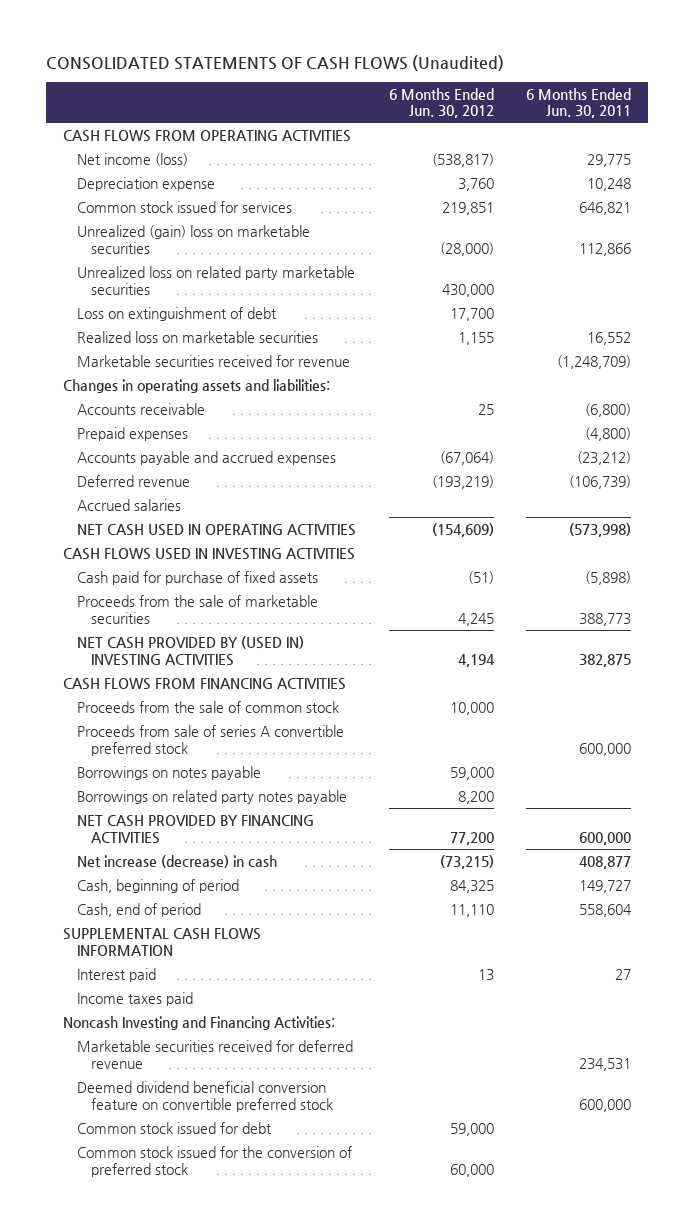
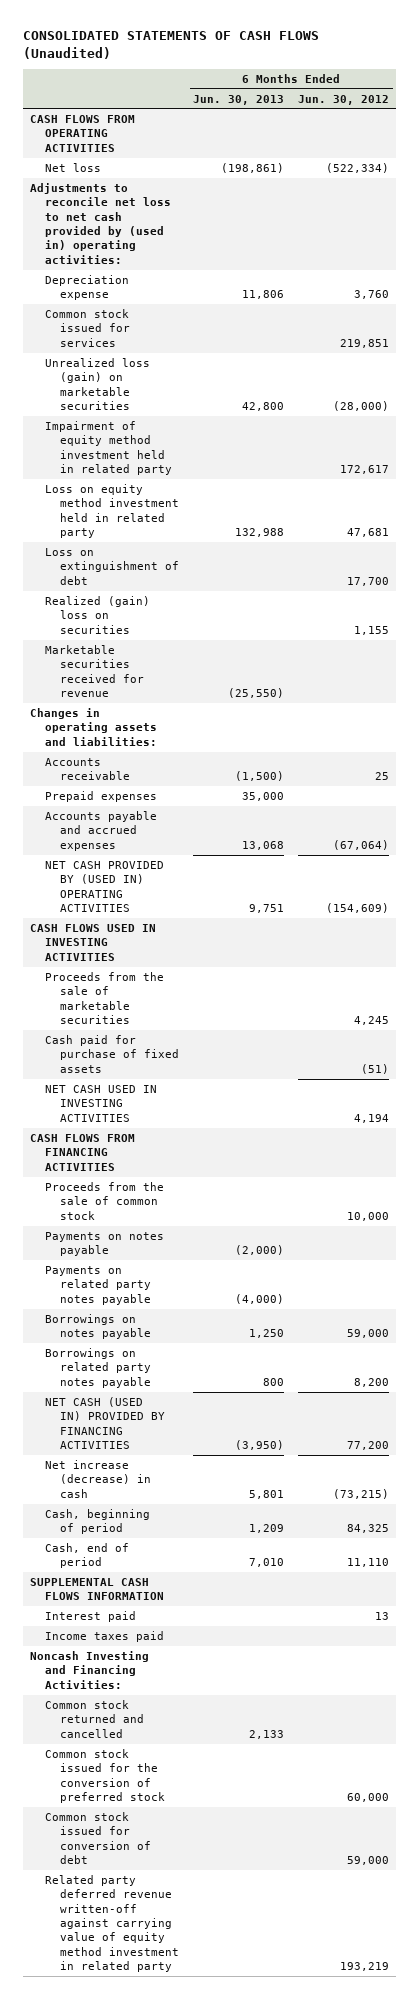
- | 6 Months Ended Jun. 30, 2012 | 6 Months Ended Jun. 30, 2011
+ | 6 Months Ended Jun. 30, 2013 | 6 Months Ended Jun. 30, 2012
- Net income (loss) | (538,817) | 29,775
+ Net loss | (198,861) | (522,334)
+ Adjustments to reconcile net loss to net cash provided by (used in) operating activities:
- Unrealized (gain) loss on marketable securities | (28,000) | 112,866
- Unrealized loss on related party marketable securities | 430,000 |
+ Unrealized loss (gain) on marketable securities | 42,800 | (28,000)
+ Impairment of equity method investment held in related party | | 172,617
+ Loss on equity method investment held in related party | 132,988 | 47,681
- Realized loss on marketable securities | 1,155 | 16,552
+ Realized (gain) loss on securities | | 1,155
- Deferred revenue | (193,219) | (106,739)
- Accrued salaries
- NET CASH USED IN OPERATING ACTIVITIES | (154,609) | (573,998)
+ NET CASH PROVIDED BY (USED IN) OPERATING ACTIVITIES | 9,751 | (154,609)
- NET CASH PROVIDED BY (USED IN) INVESTING ACTIVITIES | 4,194 | 382,875
moved down: Cash paid for purchase of fixed assets | | (51)
+ NET CASH USED IN INVESTING ACTIVITIES | | 4,194
- Proceeds from sale of series A convertible preferred stock | | 600,000
+ Payments on notes payable | (2,000) |
+ Payments on related party notes payable | (4,000) |
- NET CASH PROVIDED BY FINANCING ACTIVITIES | 77,200 | 600,000
+ NET CASH (USED IN) PROVIDED BY FINANCING ACTIVITIES | (3,950) | 77,200
- Marketable securities received for deferred revenue | | 234,531
- Deemed dividend beneficial conversion feature on convertible preferred stock | | 600,000
- Common stock issued for debt | 59,000 |
+ Common stock returned and cancelled | 2,133 |
+ Common stock issued for conversion of debt | | 59,000
+ Related party deferred revenue written-off against carrying value of equity method investment in related party | | 193,219

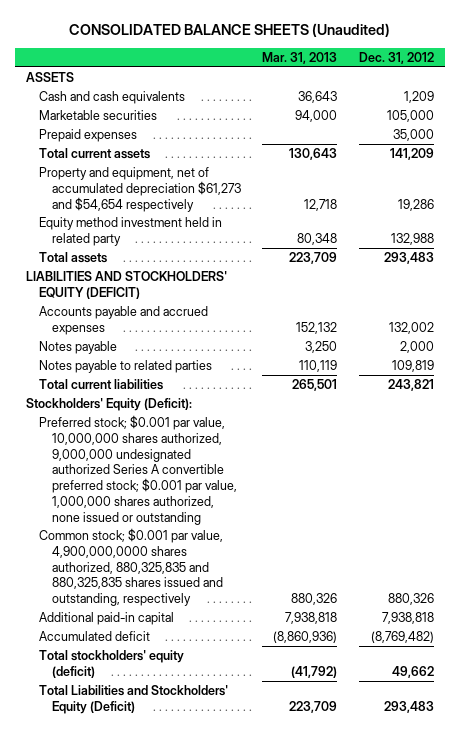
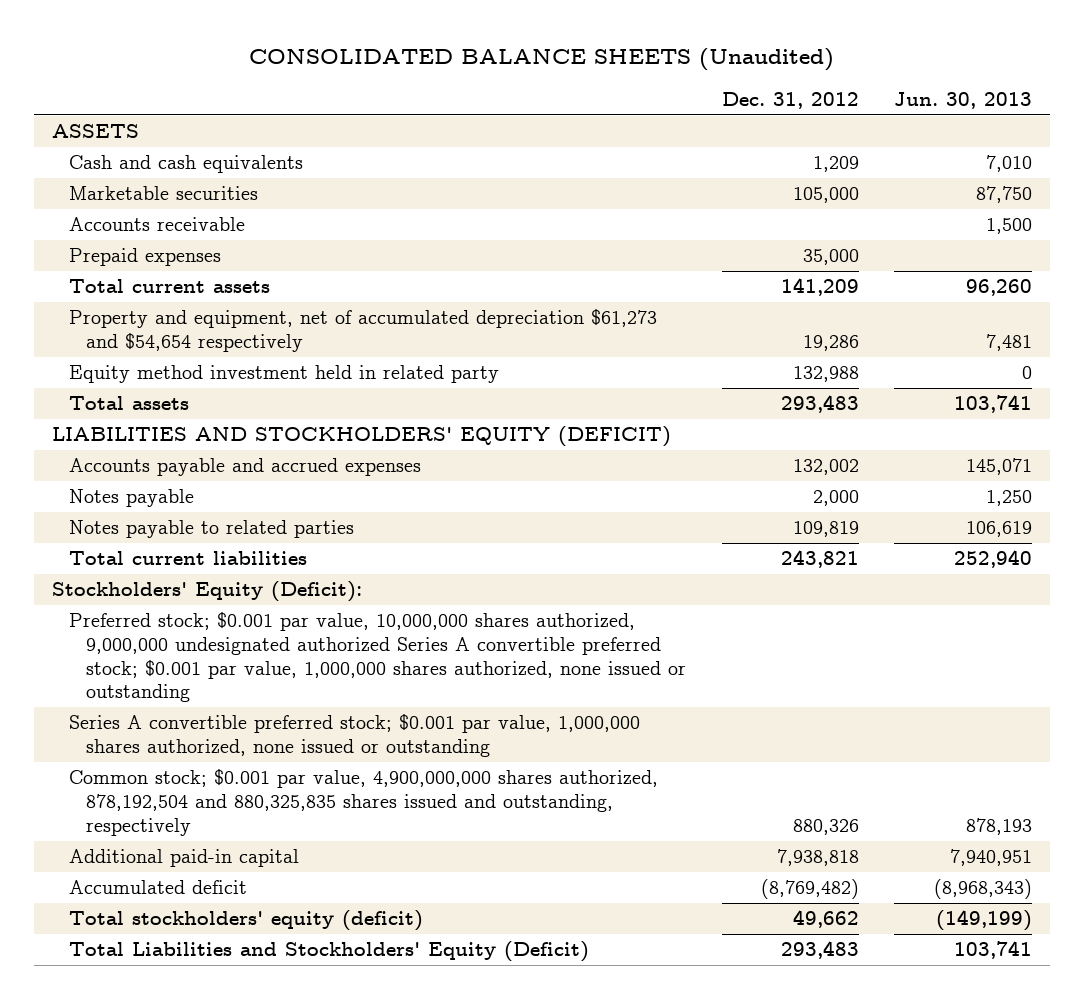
- | Mar. 31, 2013 | Dec. 31, 2012
+ | Dec. 31, 2012 | Jun. 30, 2013
+ Accounts receivable | | 1,500
- Common stock; $0.001 par value, 4,900,000,0000 shares authorized, 880,325,835 and 880,325,835 shares issued and outstanding, respectively | 880,326 | 880,326
+ Series A convertible preferred stock; $0.001 par value, 1,000,000 shares authorized, none issued or outstanding
+ Common stock; $0.001 par value, 4,900,000,000 shares authorized, 878,192,504 and 880,325,835 shares issued and outstanding, respectively | 880,326 | 878,193

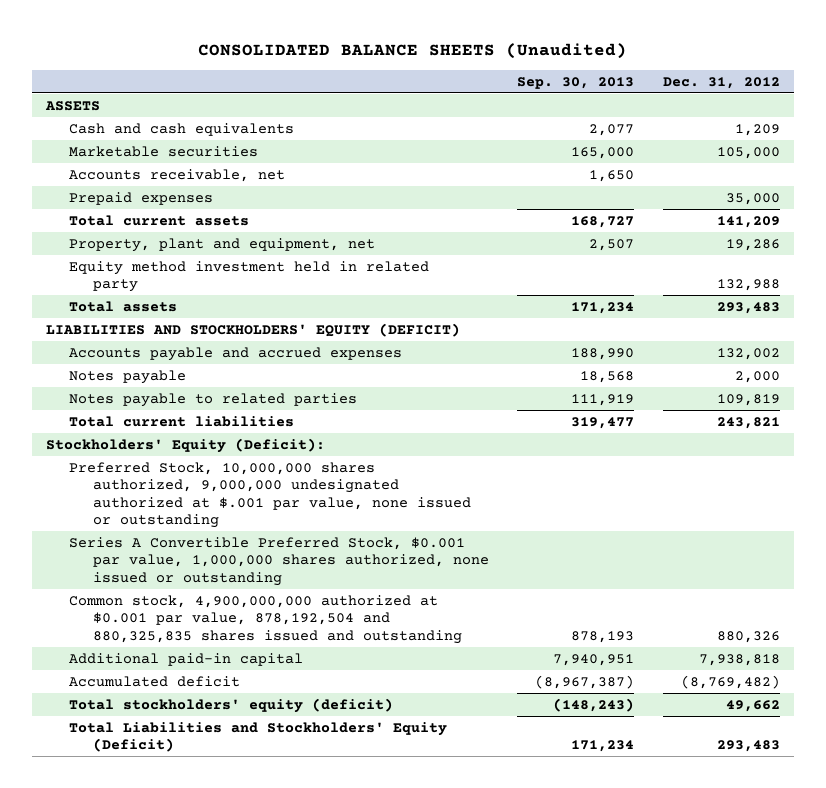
- | Dec. 31, 2012 | Jun. 30, 2013
+ | Sep. 30, 2013 | Dec. 31, 2012
- Accounts receivable | | 1,500
+ Accounts receivable, net | 1,650 |
- Property and equipment, net of accumulated depreciation $61,273 and $54,654 respectively | 19,286 | 7,481
+ Property, plant and equipment, net | 2,507 | 19,286
- Preferred stock; $0.001 par value, 10,000,000 shares authorized, 9,000,000 undesignated authorized Series A convertible preferred stock; $0.001 par value, 1,000,000 shares authorized, none issued or outstanding
- Series A convertible preferred stock; $0.001 par value, 1,000,000 shares authorized, none issued or outstanding
- Common stock; $0.001 par value, 4,900,000,000 shares authorized, 878,192,504 and 880,325,835 shares issued and outstanding, respectively | 880,326 | 878,193
+ Preferred Stock, 10,000,000 shares authorized, 9,000,000 undesignated authorized at $.001 par value, none issued or outstanding
+ Series A Convertible Preferred Stock, $0.001 par value, 1,000,000 shares authorized, none issued or outstanding
+ Common stock, 4,900,000,000 authorized at $0.001 par value, 878,192,504 and 880,325,835 shares issued and outstanding | 878,193 | 880,326

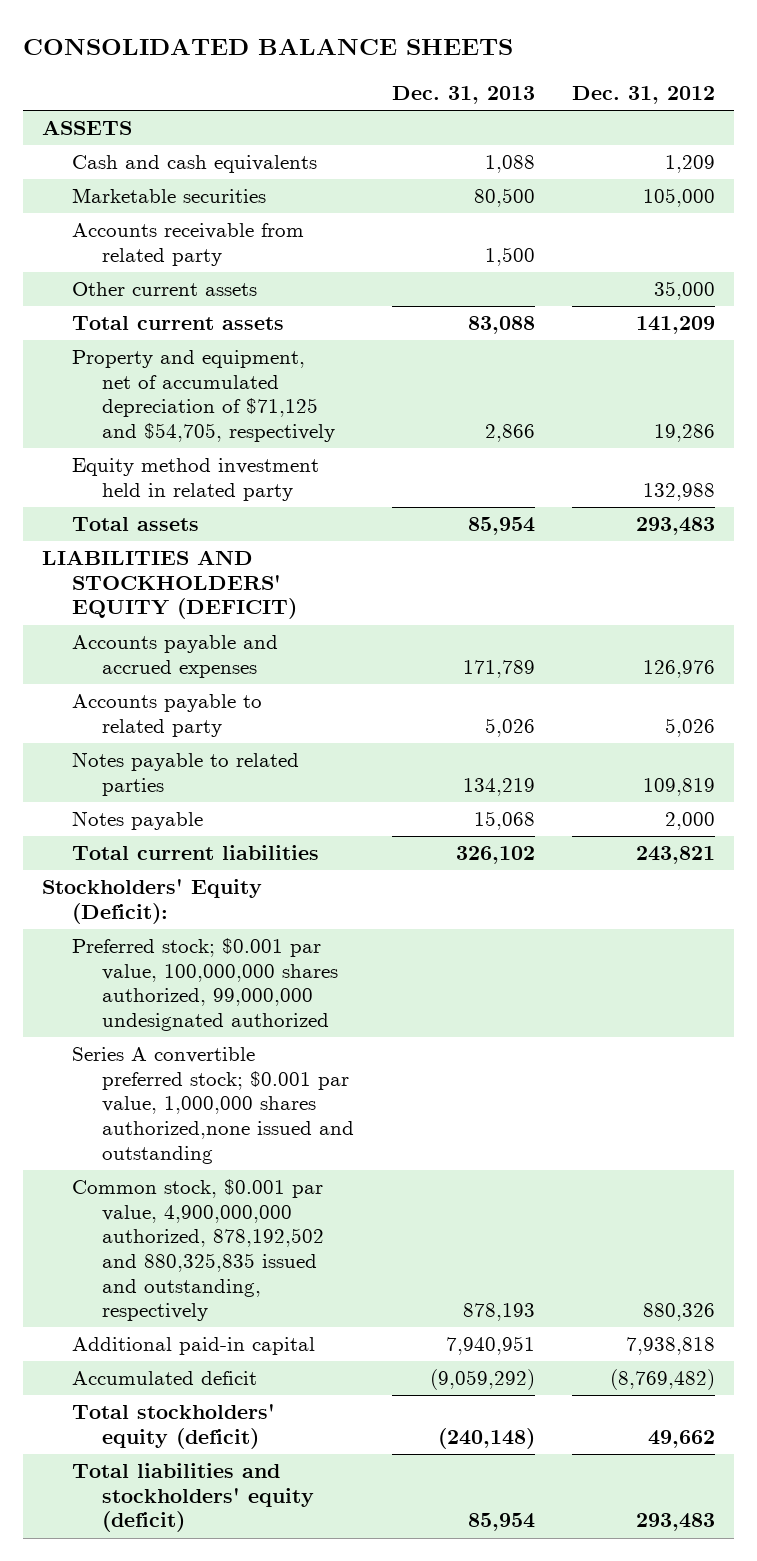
- CONSOLIDATED BALANCE SHEETS (Unaudited)
+ CONSOLIDATED BALANCE SHEETS
- | Sep. 30, 2013 | Dec. 31, 2012
+ | Dec. 31, 2013 | Dec. 31, 2012
- Accounts receivable, net | 1,650 |
- Prepaid expenses | | 35,000
+ Accounts receivable from related party | 1,500 |
+ Other current assets | | 35,000
- Property, plant and equipment, net | 2,507 | 19,286
+ Property and equipment, net of accumulated depreciation of $71,125 and $54,705, respectively | 2,866 | 19,286
- Accounts payable and accrued expenses | 188,990 | 132,002
+ Accounts payable and accrued expenses | 171,789 | 126,976
+ Accounts payable to related party | 5,026 | 5,026
moved down: Notes payable | 15,068 | 2,000
- Preferred Stock, 10,000,000 shares authorized, 9,000,000 undesignated authorized at $.001 par value, none issued or outstanding
- Series A Convertible Preferred Stock, $0.001 par value, 1,000,000 shares authorized, none issued or outstanding
- Common stock, 4,900,000,000 authorized at $0.001 par value, 878,192,504 and 880,325,835 shares issued and outstanding | 878,193 | 880,326
+ Preferred stock; $0.001 par value, 100,000,000 shares authorized, 99,000,000 undesignated authorized
+ Series A convertible preferred stock; $0.001 par value, 1,000,000 shares authorized,none issued and outstanding
+ Common stock, $0.001 par value, 4,900,000,000 authorized, 878,192,502 and 880,325,835 issued and outstanding, respectively | 878,193 | 880,326
- Total Liabilities and Stockholders' Equity (Deficit) | 171,234 | 293,483
+ Total liabilities and stockholders' equity (deficit) | 85,954 | 293,483

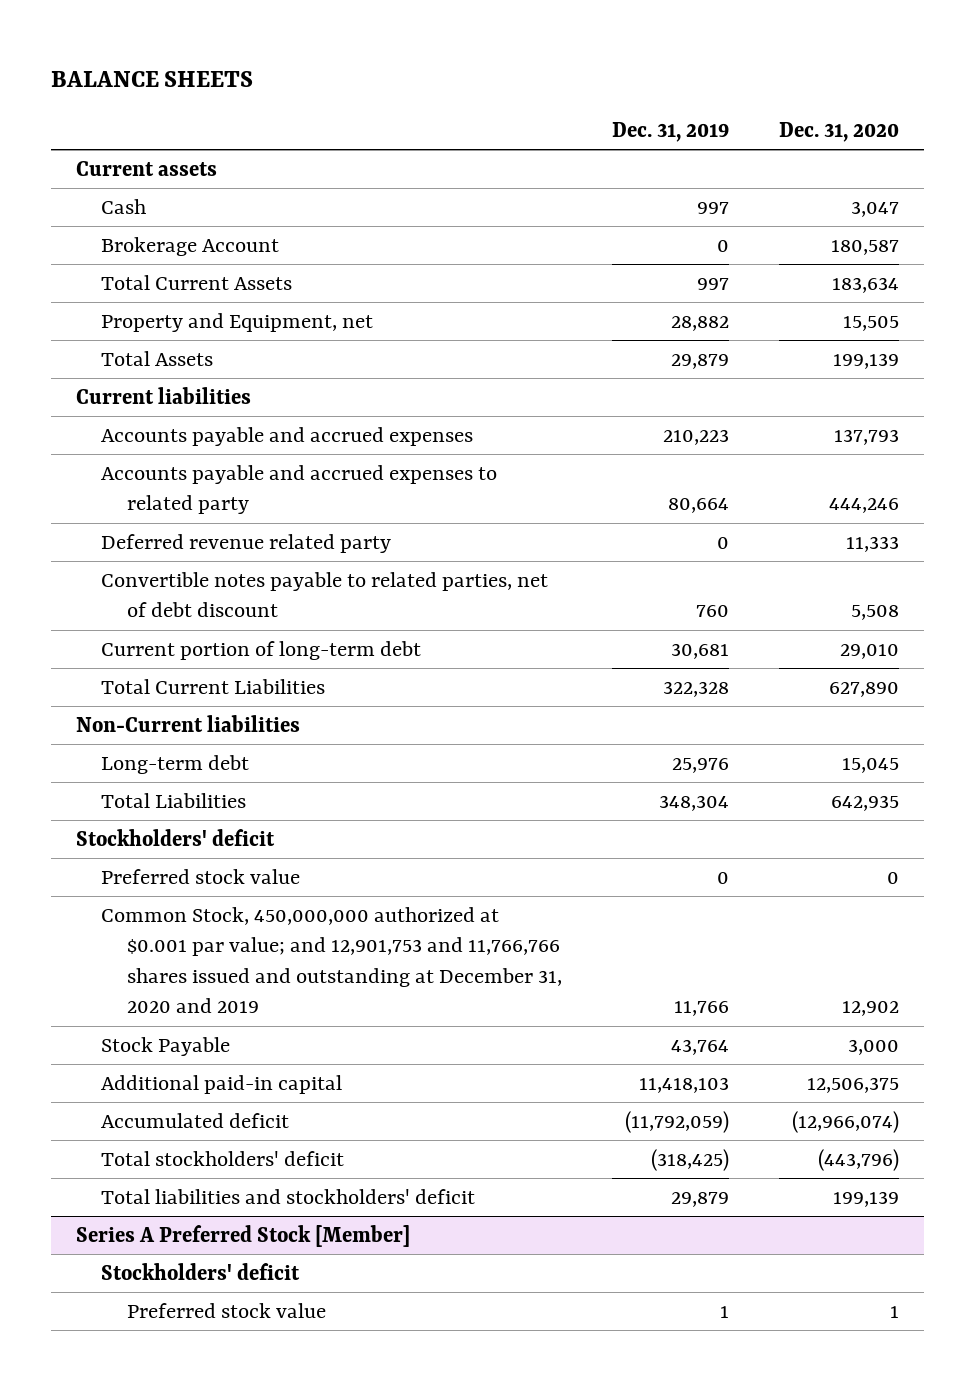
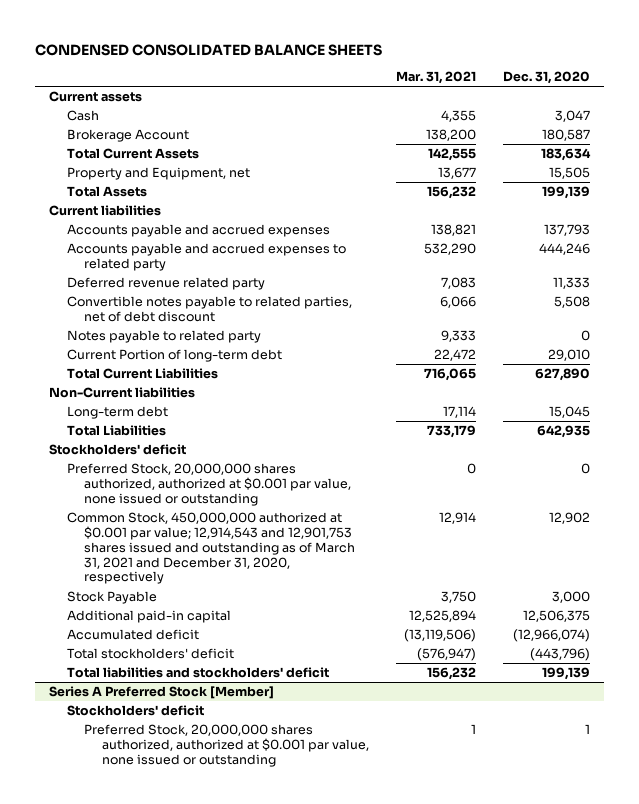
- BALANCE SHEETS
+ CONDENSED CONSOLIDATED BALANCE SHEETS
- | Dec. 31, 2019 | Dec. 31, 2020
+ | Mar. 31, 2021 | Dec. 31, 2020
- Current portion of long-term debt | 30,681 | 29,010
+ Notes payable to related party | 9,333 | 0
+ Current Portion of long-term debt | 22,472 | 29,010
- Preferred stock value | 0 | 0
- Common Stock, 450,000,000 authorized at $0.001 par value; and 12,901,753 and 11,766,766 shares issued and outstanding at December 31, 2020 and 2019 | 11,766 | 12,902
+ Preferred Stock, 20,000,000 shares authorized, authorized at $0.001 par value, none issued or outstanding | 0 | 0
+ Common Stock, 450,000,000 authorized at $0.001 par value; 12,914,543 and 12,901,753 shares issued and outstanding as of March 31, 2021 and December 31, 2020, respectively | 12,914 | 12,902
@ Series A Preferred Stock [Member]
- Preferred stock value | 1 | 1
+ Preferred Stock, 20,000,000 shares authorized, authorized at $0.001 par value, none issued or outstanding | 1 | 1

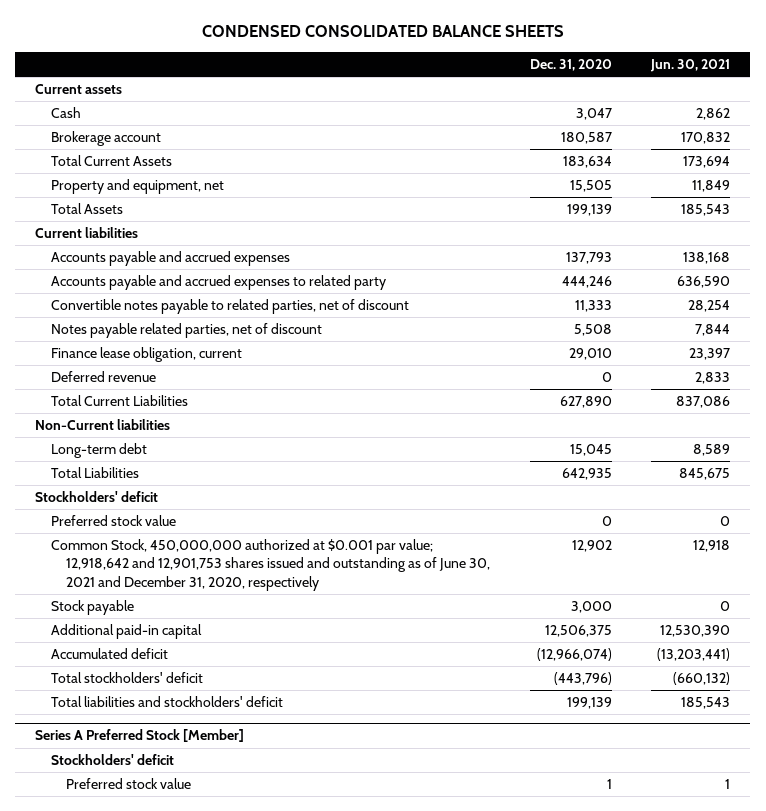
- | Mar. 31, 2021 | Dec. 31, 2020
+ | Dec. 31, 2020 | Jun. 30, 2021
- Brokerage Account | 138,200 | 180,587
+ Brokerage account | 180,587 | 170,832
- Property and Equipment, net | 13,677 | 15,505
+ Property and equipment, net | 15,505 | 11,849
- Deferred revenue related party | 7,083 | 11,333
- Convertible notes payable to related parties, net of debt discount | 6,066 | 5,508
- Notes payable to related party | 9,333 | 0
- Current Portion of long-term debt | 22,472 | 29,010
+ Convertible notes payable to related parties, net of discount | 11,333 | 28,254
+ Notes payable related parties, net of discount | 5,508 | 7,844
+ Finance lease obligation, current | 29,010 | 23,397
+ Deferred revenue | 0 | 2,833
- Preferred Stock, 20,000,000 shares authorized, authorized at $0.001 par value, none issued or outstanding | 0 | 0
- Common Stock, 450,000,000 authorized at $0.001 par value; 12,914,543 and 12,901,753 shares issued and outstanding as of March 31, 2021 and December 31, 2020, respectively | 12,914 | 12,902
- Stock Payable | 3,750 | 3,000
+ Preferred stock value | 0 | 0
+ Common Stock, 450,000,000 authorized at $0.001 par value; 12,918,642 and 12,901,753 shares issued and outstanding as of June 30, 2021 and December 31, 2020, respectively | 12,902 | 12,918
+ Stock payable | 3,000 | 0
@ Series A Preferred Stock [Member]
- Preferred Stock, 20,000,000 shares authorized, authorized at $0.001 par value, none issued or outstanding | 1 | 1
+ Preferred stock value | 1 | 1

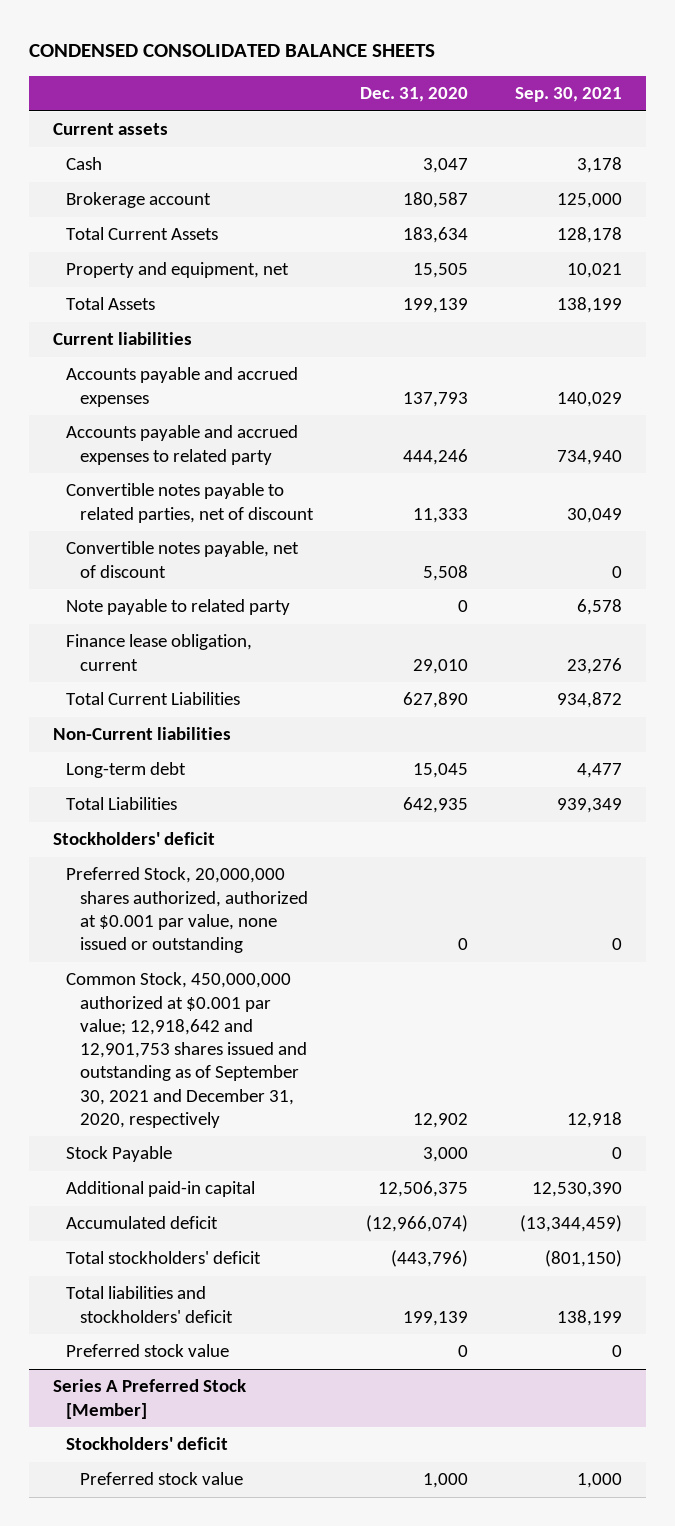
- | Dec. 31, 2020 | Jun. 30, 2021
+ | Dec. 31, 2020 | Sep. 30, 2021
- Notes payable related parties, net of discount | 5,508 | 7,844
+ Convertible notes payable, net of discount | 5,508 | 0
+ Note payable to related party | 0 | 6,578
- Deferred revenue | 0 | 2,833
- Common Stock, 450,000,000 authorized at $0.001 par value; 12,918,642 and 12,901,753 shares issued and outstanding as of June 30, 2021 and December 31, 2020, respectively | 12,902 | 12,918
- Stock payable | 3,000 | 0
+ Preferred Stock, 20,000,000 shares authorized, authorized at $0.001 par value, none issued or outstanding | 0 | 0
+ Common Stock, 450,000,000 authorized at $0.001 par value; 12,918,642 and 12,901,753 shares issued and outstanding as of September 30, 2021 and December 31, 2020, respectively | 12,902 | 12,918
+ Stock Payable | 3,000 | 0
moved down: Preferred stock value | 0 | 0
@ Series A Preferred Stock [Member]
- Preferred stock value | 1 | 1
+ Preferred stock value | 1,000 | 1,000

